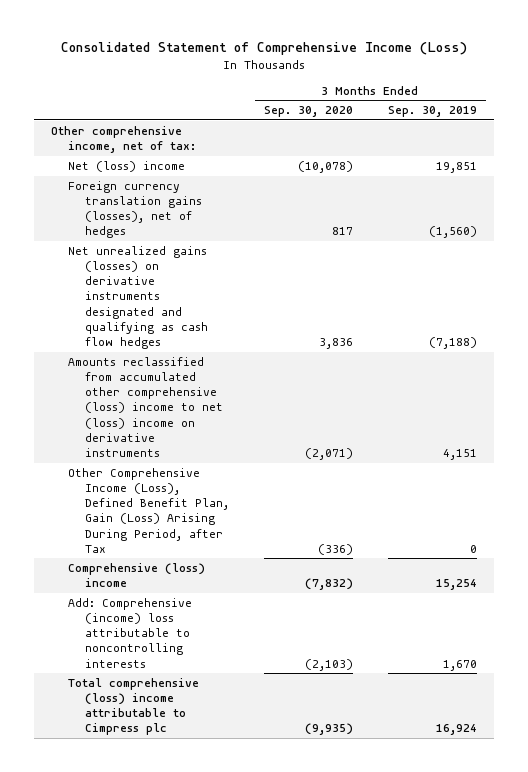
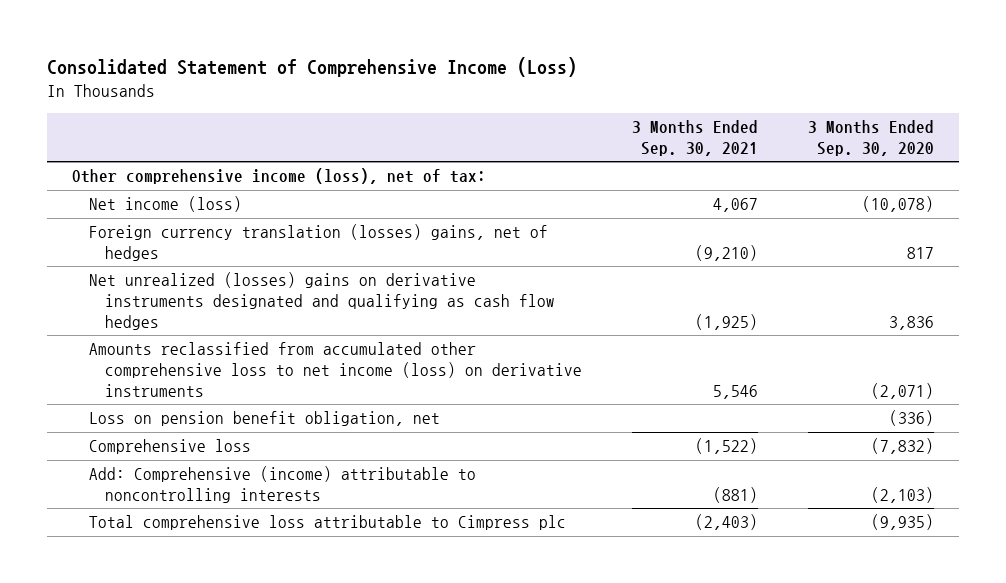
- | 3 Months Ended Sep. 30, 2020 | 3 Months Ended Sep. 30, 2019
+ | 3 Months Ended Sep. 30, 2021 | 3 Months Ended Sep. 30, 2020
- Other comprehensive income, net of tax:
- Net (loss) income | (10,078) | 19,851
- Foreign currency translation gains (losses), net of hedges | 817 | (1,560)
- Net unrealized gains (losses) on derivative instruments designated and qualifying as cash flow hedges | 3,836 | (7,188)
- Amounts reclassified from accumulated other comprehensive (loss) income to net (loss) income on derivative instruments | (2,071) | 4,151
- Other Comprehensive Income (Loss), Defined Benefit Plan, Gain (Loss) Arising During Period, after Tax | (336) | 0
- Comprehensive (loss) income | (7,832) | 15,254
- Add: Comprehensive (income) loss attributable to noncontrolling interests | (2,103) | 1,670
- Total comprehensive (loss) income attributable to Cimpress plc | (9,935) | 16,924
+ Other comprehensive income (loss), net of tax:
+ Net income (loss) | 4,067 | (10,078)
+ Foreign currency translation (losses) gains, net of hedges | (9,210) | 817
+ Net unrealized (losses) gains on derivative instruments designated and qualifying as cash flow hedges | (1,925) | 3,836
+ Amounts reclassified from accumulated other comprehensive loss to net income (loss) on derivative instruments | 5,546 | (2,071)
+ Loss on pension benefit obligation, net | | (336)
+ Comprehensive loss | (1,522) | (7,832)
+ Add: Comprehensive (income) attributable to noncontrolling interests | (881) | (2,103)
+ Total comprehensive loss attributable to Cimpress plc | (2,403) | (9,935)

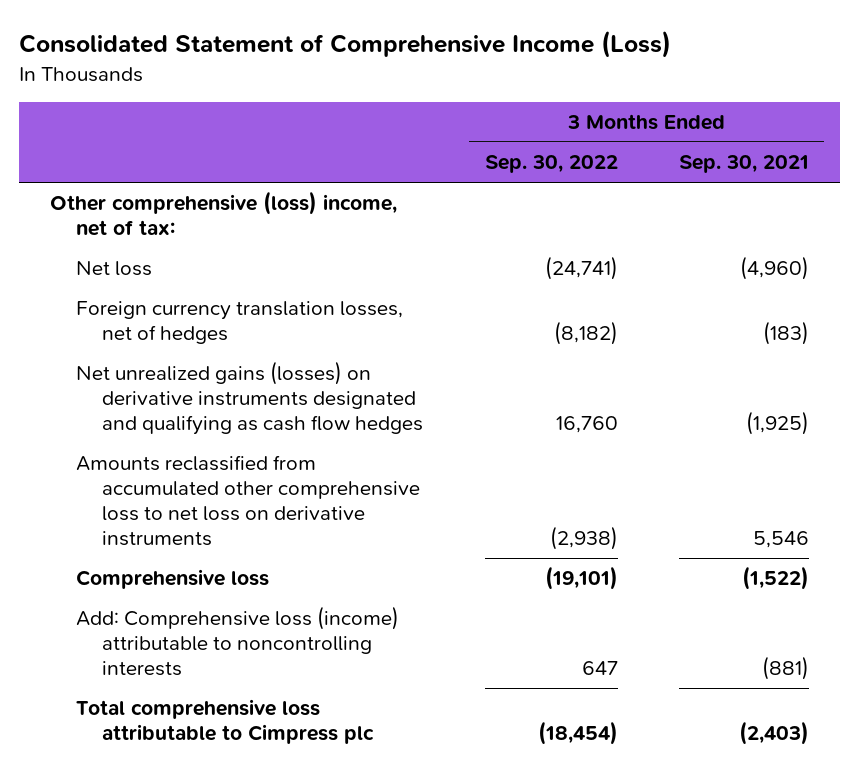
- | 3 Months Ended Sep. 30, 2021 | 3 Months Ended Sep. 30, 2020
+ | 3 Months Ended Sep. 30, 2022 | 3 Months Ended Sep. 30, 2021
- Other comprehensive income (loss), net of tax:
- Net income (loss) | 4,067 | (10,078)
- Foreign currency translation (losses) gains, net of hedges | (9,210) | 817
- Net unrealized (losses) gains on derivative instruments designated and qualifying as cash flow hedges | (1,925) | 3,836
- Amounts reclassified from accumulated other comprehensive loss to net income (loss) on derivative instruments | 5,546 | (2,071)
- Loss on pension benefit obligation, net | | (336)
+ Other comprehensive (loss) income, net of tax:
+ Net loss | (24,741) | (4,960)
+ Foreign currency translation losses, net of hedges | (8,182) | (183)
+ Net unrealized gains (losses) on derivative instruments designated and qualifying as cash flow hedges | 16,760 | (1,925)
+ Amounts reclassified from accumulated other comprehensive loss to net loss on derivative instruments | (2,938) | 5,546
- Add: Comprehensive (income) attributable to noncontrolling interests | (881) | (2,103)
+ Add: Comprehensive loss (income) attributable to noncontrolling interests | 647 | (881)

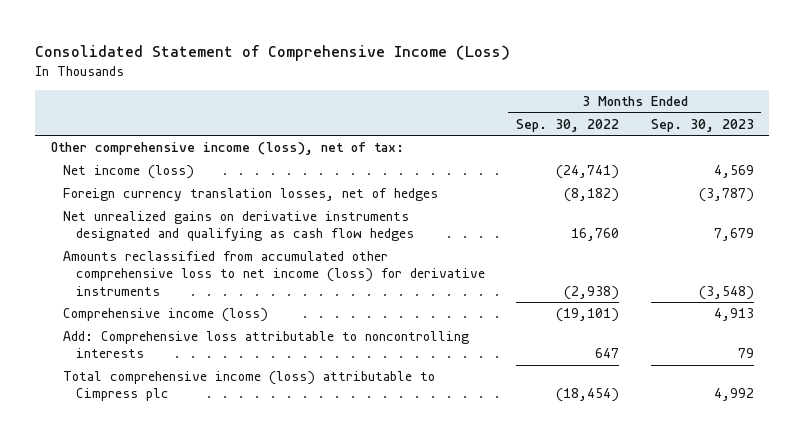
- | 3 Months Ended Sep. 30, 2022 | 3 Months Ended Sep. 30, 2021
+ | 3 Months Ended Sep. 30, 2022 | 3 Months Ended Sep. 30, 2023
- Other comprehensive (loss) income, net of tax:
- Net loss | (24,741) | (4,960)
+ Other comprehensive income (loss), net of tax:
+ Net income (loss) | (24,741) | 4,569
- Net unrealized gains (losses) on derivative instruments designated and qualifying as cash flow hedges | 16,760 | (1,925)
- Amounts reclassified from accumulated other comprehensive loss to net loss on derivative instruments | (2,938) | 5,546
- Comprehensive loss | (19,101) | (1,522)
- Add: Comprehensive loss (income) attributable to noncontrolling interests | 647 | (881)
- Total comprehensive loss attributable to Cimpress plc | (18,454) | (2,403)
+ Net unrealized gains on derivative instruments designated and qualifying as cash flow hedges | 16,760 | 7,679
+ Amounts reclassified from accumulated other comprehensive loss to net income (loss) for derivative instruments | (2,938) | (3,548)
+ Comprehensive income (loss) | (19,101) | 4,913
+ Add: Comprehensive loss attributable to noncontrolling interests | 647 | 79
+ Total comprehensive income (loss) attributable to Cimpress plc | (18,454) | 4,992

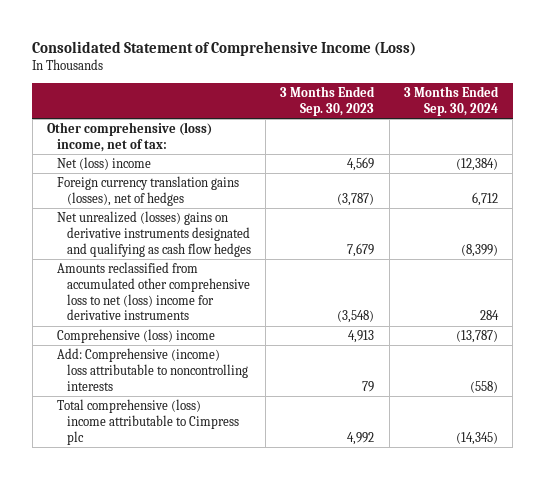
- | 3 Months Ended Sep. 30, 2022 | 3 Months Ended Sep. 30, 2023
+ | 3 Months Ended Sep. 30, 2023 | 3 Months Ended Sep. 30, 2024
- Other comprehensive income (loss), net of tax:
- Net income (loss) | (24,741) | 4,569
- Foreign currency translation losses, net of hedges | (8,182) | (3,787)
- Net unrealized gains on derivative instruments designated and qualifying as cash flow hedges | 16,760 | 7,679
- Amounts reclassified from accumulated other comprehensive loss to net income (loss) for derivative instruments | (2,938) | (3,548)
- Comprehensive income (loss) | (19,101) | 4,913
- Add: Comprehensive loss attributable to noncontrolling interests | 647 | 79
- Total comprehensive income (loss) attributable to Cimpress plc | (18,454) | 4,992
+ Other comprehensive (loss) income, net of tax:
+ Net (loss) income | 4,569 | (12,384)
+ Foreign currency translation gains (losses), net of hedges | (3,787) | 6,712
+ Net unrealized (losses) gains on derivative instruments designated and qualifying as cash flow hedges | 7,679 | (8,399)
+ Amounts reclassified from accumulated other comprehensive loss to net (loss) income for derivative instruments | (3,548) | 284
+ Comprehensive (loss) income | 4,913 | (13,787)
+ Add: Comprehensive (income) loss attributable to noncontrolling interests | 79 | (558)
+ Total comprehensive (loss) income attributable to Cimpress plc | 4,992 | (14,345)

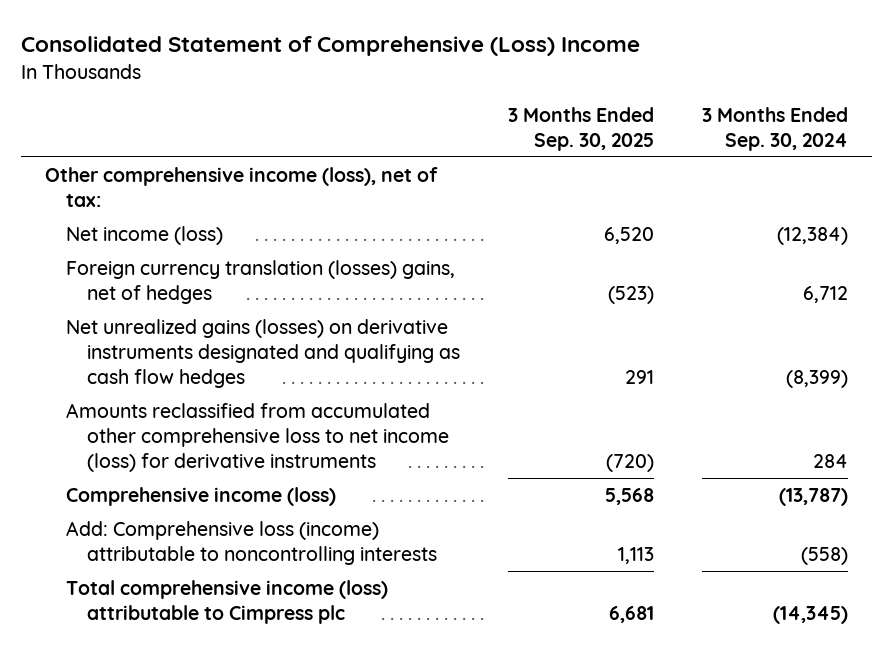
- Consolidated Statement of Comprehensive Income (Loss)
+ Consolidated Statement of Comprehensive (Loss) Income
- | 3 Months Ended Sep. 30, 2023 | 3 Months Ended Sep. 30, 2024
+ | 3 Months Ended Sep. 30, 2025 | 3 Months Ended Sep. 30, 2024
- Other comprehensive (loss) income, net of tax:
- Net (loss) income | 4,569 | (12,384)
- Foreign currency translation gains (losses), net of hedges | (3,787) | 6,712
- Net unrealized (losses) gains on derivative instruments designated and qualifying as cash flow hedges | 7,679 | (8,399)
- Amounts reclassified from accumulated other comprehensive loss to net (loss) income for derivative instruments | (3,548) | 284
- Comprehensive (loss) income | 4,913 | (13,787)
- Add: Comprehensive (income) loss attributable to noncontrolling interests | 79 | (558)
- Total comprehensive (loss) income attributable to Cimpress plc | 4,992 | (14,345)
+ Other comprehensive income (loss), net of tax:
+ Net income (loss) | 6,520 | (12,384)
+ Foreign currency translation (losses) gains, net of hedges | (523) | 6,712
+ Net unrealized gains (losses) on derivative instruments designated and qualifying as cash flow hedges | 291 | (8,399)
+ Amounts reclassified from accumulated other comprehensive loss to net income (loss) for derivative instruments | (720) | 284
+ Comprehensive income (loss) | 5,568 | (13,787)
+ Add: Comprehensive loss (income) attributable to noncontrolling interests | 1,113 | (558)
+ Total comprehensive income (loss) attributable to Cimpress plc | 6,681 | (14,345)

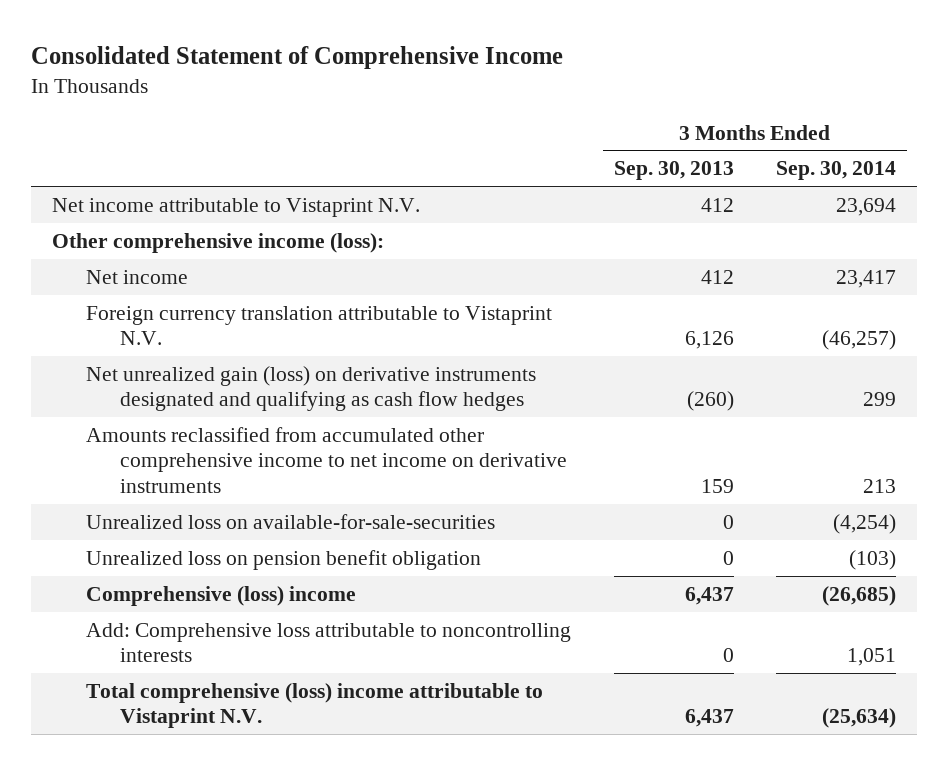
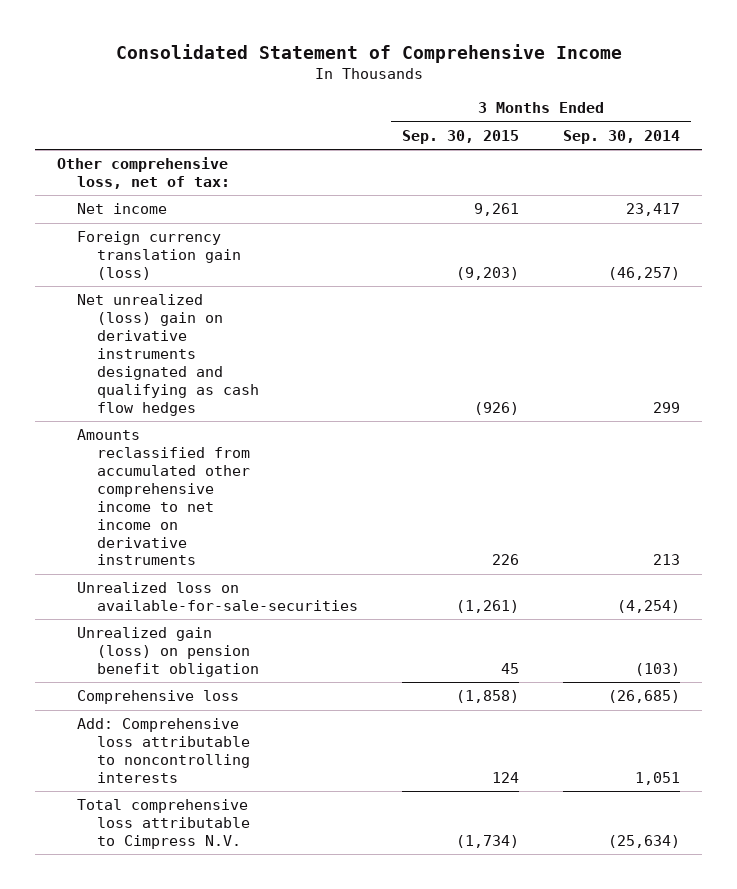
- | 3 Months Ended Sep. 30, 2013 | 3 Months Ended Sep. 30, 2014
+ | 3 Months Ended Sep. 30, 2015 | 3 Months Ended Sep. 30, 2014
- Net income attributable to Vistaprint N.V. | 412 | 23,694
- Other comprehensive income (loss):
+ Other comprehensive loss, net of tax:
- Foreign currency translation attributable to Vistaprint N.V. | 6,126 | (46,257)
- Net unrealized gain (loss) on derivative instruments designated and qualifying as cash flow hedges | (260) | 299
+ Foreign currency translation gain (loss) | (9,203) | (46,257)
+ Net unrealized (loss) gain on derivative instruments designated and qualifying as cash flow hedges | (926) | 299
- Unrealized loss on pension benefit obligation | 0 | (103)
- Comprehensive (loss) income | 6,437 | (26,685)
+ Unrealized gain (loss) on pension benefit obligation | 45 | (103)
+ Comprehensive loss | (1,858) | (26,685)
- Total comprehensive (loss) income attributable to Vistaprint N.V. | 6,437 | (25,634)
+ Total comprehensive loss attributable to Cimpress N.V. | (1,734) | (25,634)

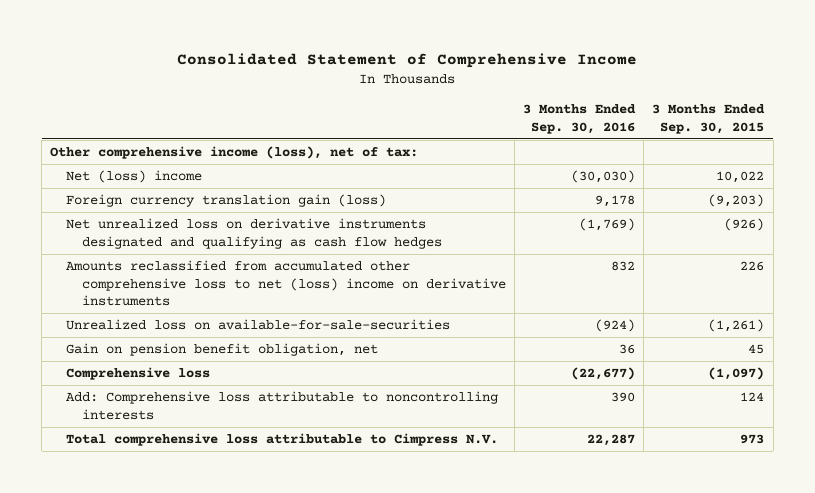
- | 3 Months Ended Sep. 30, 2015 | 3 Months Ended Sep. 30, 2014
+ | 3 Months Ended Sep. 30, 2016 | 3 Months Ended Sep. 30, 2015
- Other comprehensive loss, net of tax:
- Net income | 9,261 | 23,417
+ Other comprehensive income (loss), net of tax:
+ Net (loss) income | (30,030) | 10,022
- Net unrealized (loss) gain on derivative instruments designated and qualifying as cash flow hedges | (926) | 299
- Amounts reclassified from accumulated other comprehensive income to net income on derivative instruments | 226 | 213
+ Net unrealized loss on derivative instruments designated and qualifying as cash flow hedges | (1,769) | (926)
+ Amounts reclassified from accumulated other comprehensive loss to net (loss) income on derivative instruments | 832 | 226
- Unrealized gain (loss) on pension benefit obligation | 45 | (103)
- Comprehensive loss | (1,858) | (26,685)
+ Gain on pension benefit obligation, net | 36 | 45
+ Comprehensive loss | (22,677) | (1,097)
- Total comprehensive loss attributable to Cimpress N.V. | (1,734) | (25,634)
+ Total comprehensive loss attributable to Cimpress N.V. | 22,287 | 973

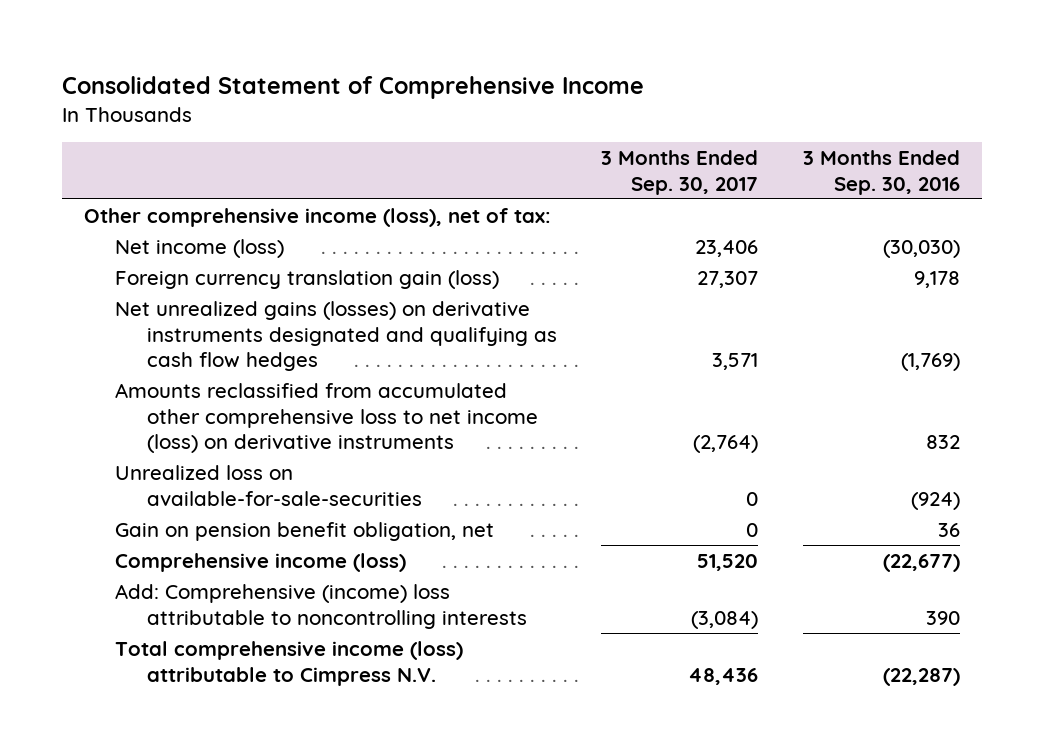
- | 3 Months Ended Sep. 30, 2016 | 3 Months Ended Sep. 30, 2015
+ | 3 Months Ended Sep. 30, 2017 | 3 Months Ended Sep. 30, 2016
- Net (loss) income | (30,030) | 10,022
+ Net income (loss) | 23,406 | (30,030)
- Net unrealized loss on derivative instruments designated and qualifying as cash flow hedges | (1,769) | (926)
- Amounts reclassified from accumulated other comprehensive loss to net (loss) income on derivative instruments | 832 | 226
+ Net unrealized gains (losses) on derivative instruments designated and qualifying as cash flow hedges | 3,571 | (1,769)
+ Amounts reclassified from accumulated other comprehensive loss to net income (loss) on derivative instruments | (2,764) | 832
- Comprehensive loss | (22,677) | (1,097)
- Add: Comprehensive loss attributable to noncontrolling interests | 390 | 124
- Total comprehensive loss attributable to Cimpress N.V. | 22,287 | 973
+ Comprehensive income (loss) | 51,520 | (22,677)
+ Add: Comprehensive (income) loss attributable to noncontrolling interests | (3,084) | 390
+ Total comprehensive income (loss) attributable to Cimpress N.V. | 48,436 | (22,287)

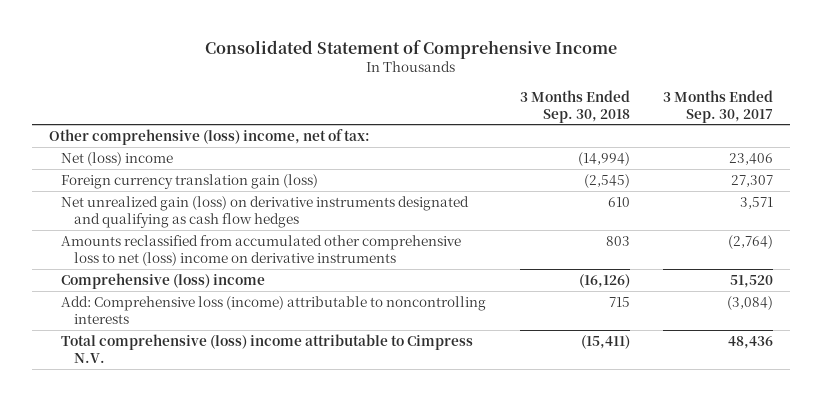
- | 3 Months Ended Sep. 30, 2017 | 3 Months Ended Sep. 30, 2016
+ | 3 Months Ended Sep. 30, 2018 | 3 Months Ended Sep. 30, 2017
- Other comprehensive income (loss), net of tax:
- Net income (loss) | 23,406 | (30,030)
+ Other comprehensive (loss) income, net of tax:
+ Net (loss) income | (14,994) | 23,406
- Net unrealized gains (losses) on derivative instruments designated and qualifying as cash flow hedges | 3,571 | (1,769)
- Amounts reclassified from accumulated other comprehensive loss to net income (loss) on derivative instruments | (2,764) | 832
- Unrealized loss on available-for-sale-securities | 0 | (924)
- Gain on pension benefit obligation, net | 0 | 36
- Comprehensive income (loss) | 51,520 | (22,677)
- Add: Comprehensive (income) loss attributable to noncontrolling interests | (3,084) | 390
- Total comprehensive income (loss) attributable to Cimpress N.V. | 48,436 | (22,287)
+ Net unrealized gain (loss) on derivative instruments designated and qualifying as cash flow hedges | 610 | 3,571
+ Amounts reclassified from accumulated other comprehensive loss to net (loss) income on derivative instruments | 803 | (2,764)
+ Comprehensive (loss) income | (16,126) | 51,520
+ Add: Comprehensive loss (income) attributable to noncontrolling interests | 715 | (3,084)
+ Total comprehensive (loss) income attributable to Cimpress N.V. | (15,411) | 48,436

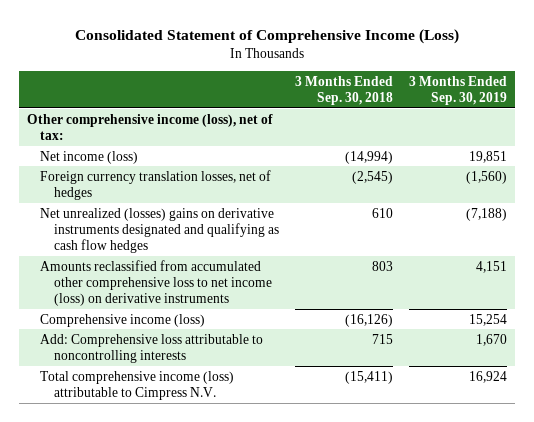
- Consolidated Statement of Comprehensive Income
+ Consolidated Statement of Comprehensive Income (Loss)
- | 3 Months Ended Sep. 30, 2018 | 3 Months Ended Sep. 30, 2017
+ | 3 Months Ended Sep. 30, 2018 | 3 Months Ended Sep. 30, 2019
- Other comprehensive (loss) income, net of tax:
- Net (loss) income | (14,994) | 23,406
- Foreign currency translation gain (loss) | (2,545) | 27,307
- Net unrealized gain (loss) on derivative instruments designated and qualifying as cash flow hedges | 610 | 3,571
- Amounts reclassified from accumulated other comprehensive loss to net (loss) income on derivative instruments | 803 | (2,764)
- Comprehensive (loss) income | (16,126) | 51,520
- Add: Comprehensive loss (income) attributable to noncontrolling interests | 715 | (3,084)
- Total comprehensive (loss) income attributable to Cimpress N.V. | (15,411) | 48,436
+ Other comprehensive income (loss), net of tax:
+ Net income (loss) | (14,994) | 19,851
+ Foreign currency translation losses, net of hedges | (2,545) | (1,560)
+ Net unrealized (losses) gains on derivative instruments designated and qualifying as cash flow hedges | 610 | (7,188)
+ Amounts reclassified from accumulated other comprehensive loss to net income (loss) on derivative instruments | 803 | 4,151
+ Comprehensive income (loss) | (16,126) | 15,254
+ Add: Comprehensive loss attributable to noncontrolling interests | 715 | 1,670
+ Total comprehensive income (loss) attributable to Cimpress N.V. | (15,411) | 16,924

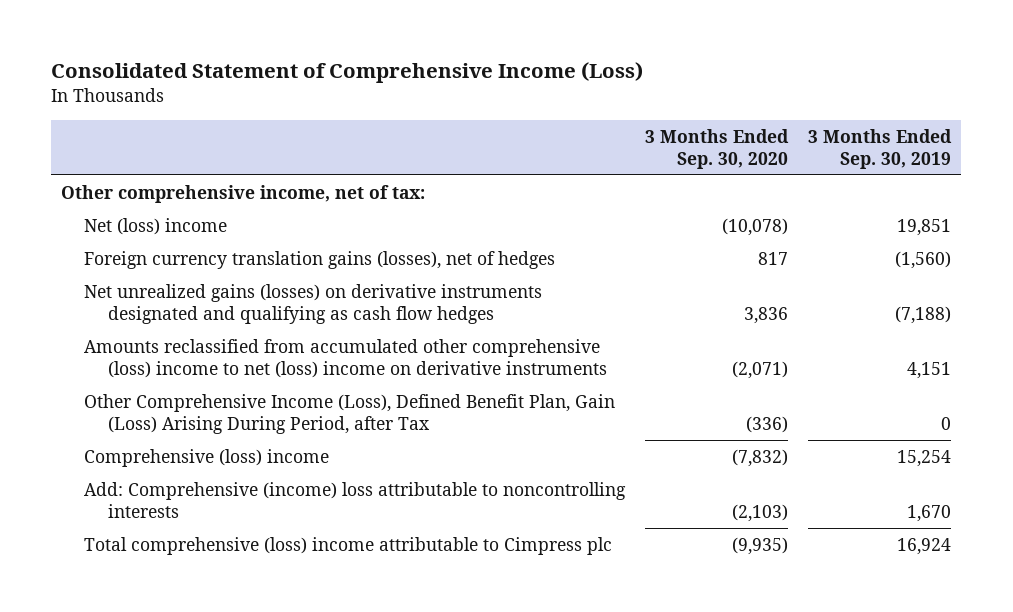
- | 3 Months Ended Sep. 30, 2018 | 3 Months Ended Sep. 30, 2019
+ | 3 Months Ended Sep. 30, 2020 | 3 Months Ended Sep. 30, 2019
- Other comprehensive income (loss), net of tax:
- Net income (loss) | (14,994) | 19,851
- Foreign currency translation losses, net of hedges | (2,545) | (1,560)
- Net unrealized (losses) gains on derivative instruments designated and qualifying as cash flow hedges | 610 | (7,188)
- Amounts reclassified from accumulated other comprehensive loss to net income (loss) on derivative instruments | 803 | 4,151
- Comprehensive income (loss) | (16,126) | 15,254
- Add: Comprehensive loss attributable to noncontrolling interests | 715 | 1,670
- Total comprehensive income (loss) attributable to Cimpress N.V. | (15,411) | 16,924
+ Other comprehensive income, net of tax:
+ Net (loss) income | (10,078) | 19,851
+ Foreign currency translation gains (losses), net of hedges | 817 | (1,560)
+ Net unrealized gains (losses) on derivative instruments designated and qualifying as cash flow hedges | 3,836 | (7,188)
+ Amounts reclassified from accumulated other comprehensive (loss) income to net (loss) income on derivative instruments | (2,071) | 4,151
+ Other Comprehensive Income (Loss), Defined Benefit Plan, Gain (Loss) Arising During Period, after Tax | (336) | 0
+ Comprehensive (loss) income | (7,832) | 15,254
+ Add: Comprehensive (income) loss attributable to noncontrolling interests | (2,103) | 1,670
+ Total comprehensive (loss) income attributable to Cimpress plc | (9,935) | 16,924

